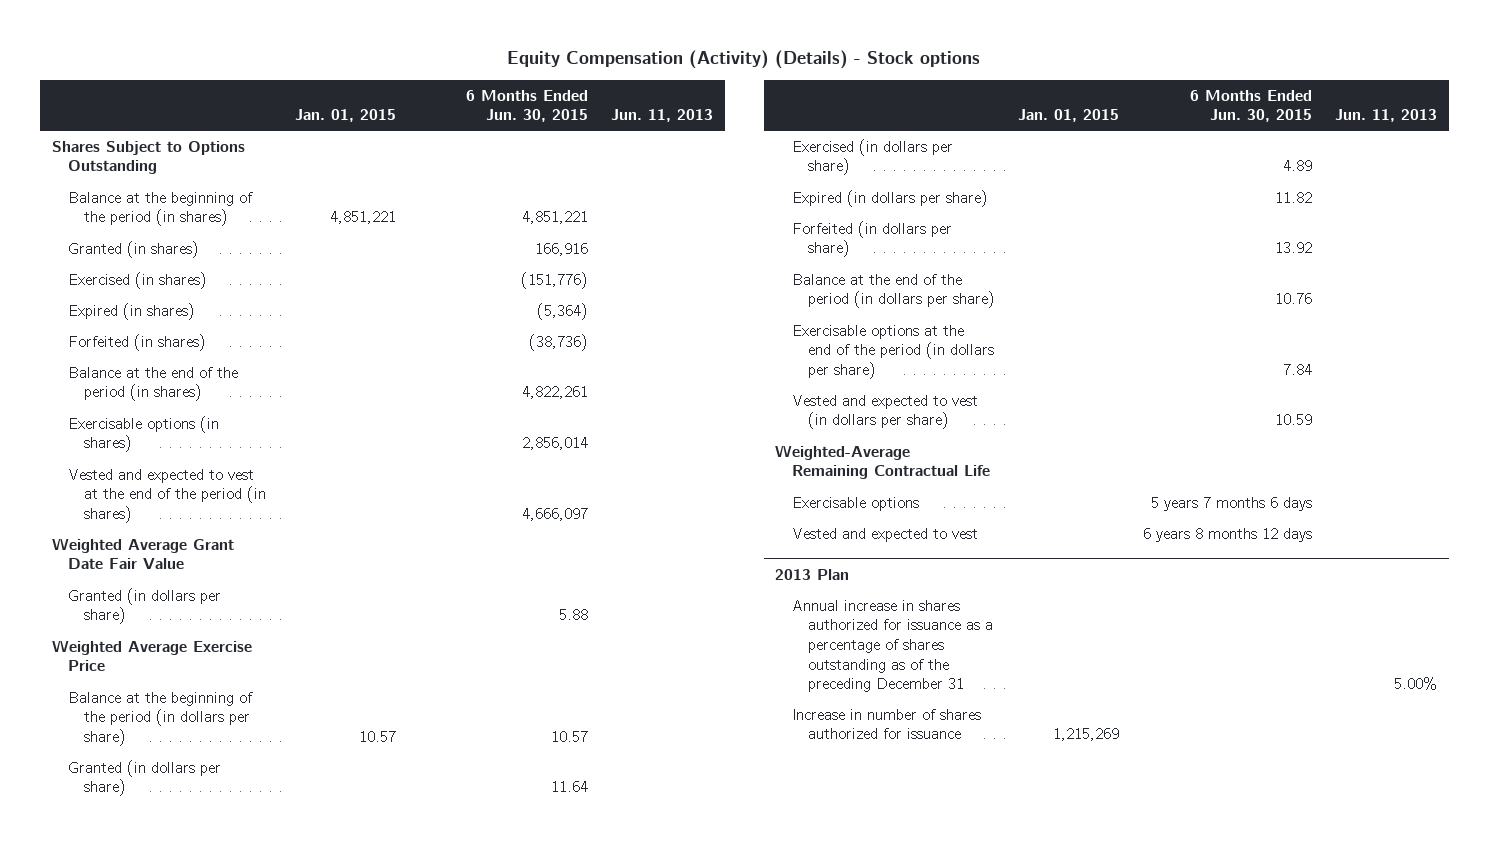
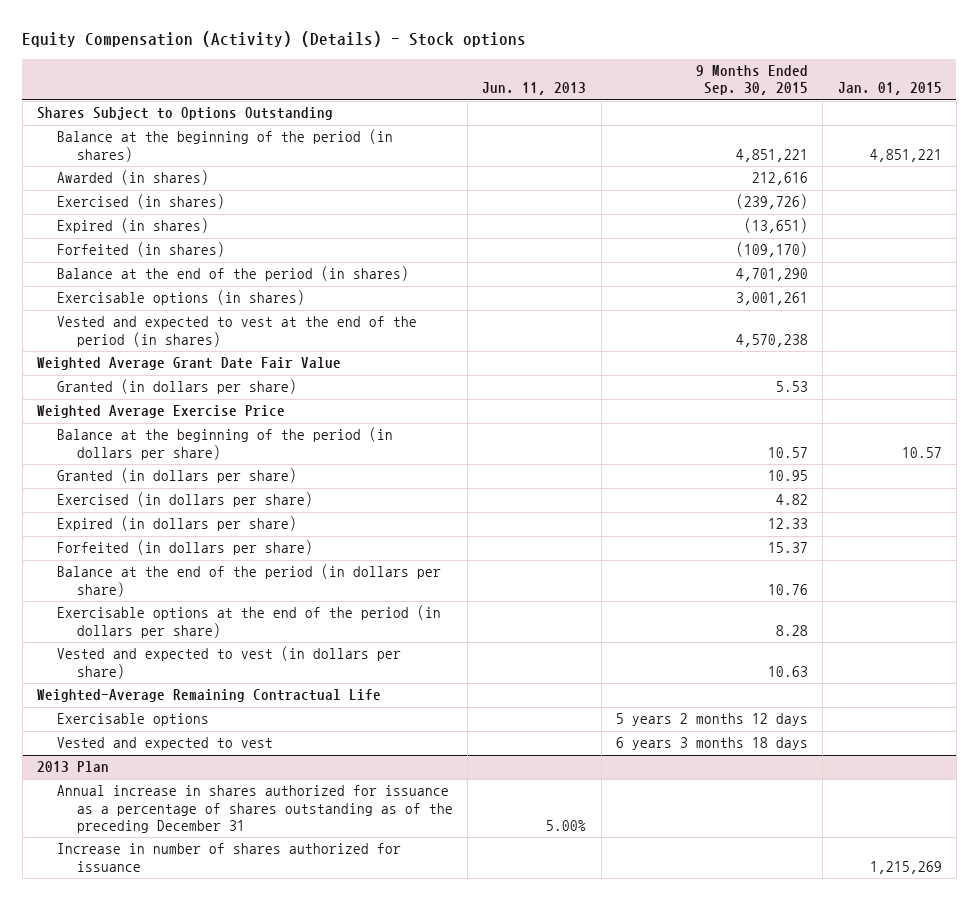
- | Jan. 01, 2015 | 6 Months Ended Jun. 30, 2015 | Jun. 11, 2013
+ | Jun. 11, 2013 | 9 Months Ended Sep. 30, 2015 | Jan. 01, 2015
- Granted (in shares) | | 166,916 |
+ Awarded (in shares) | | 212,616 |

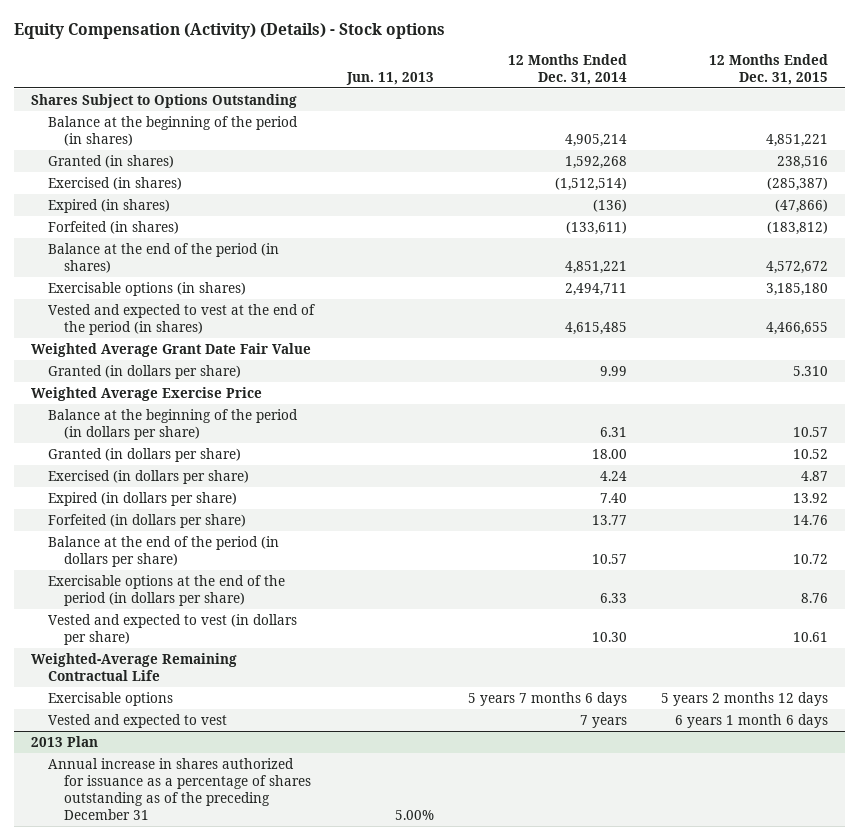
- | Jun. 11, 2013 | 9 Months Ended Sep. 30, 2015 | Jan. 01, 2015
+ | Jun. 11, 2013 | 12 Months Ended Dec. 31, 2014 | 12 Months Ended Dec. 31, 2015
- Awarded (in shares) | | 212,616 |
+ Granted (in shares) | | 1,592,268 | 238,516
@ 2013 Plan
- Increase in number of shares authorized for issuance | | | 1,215,269

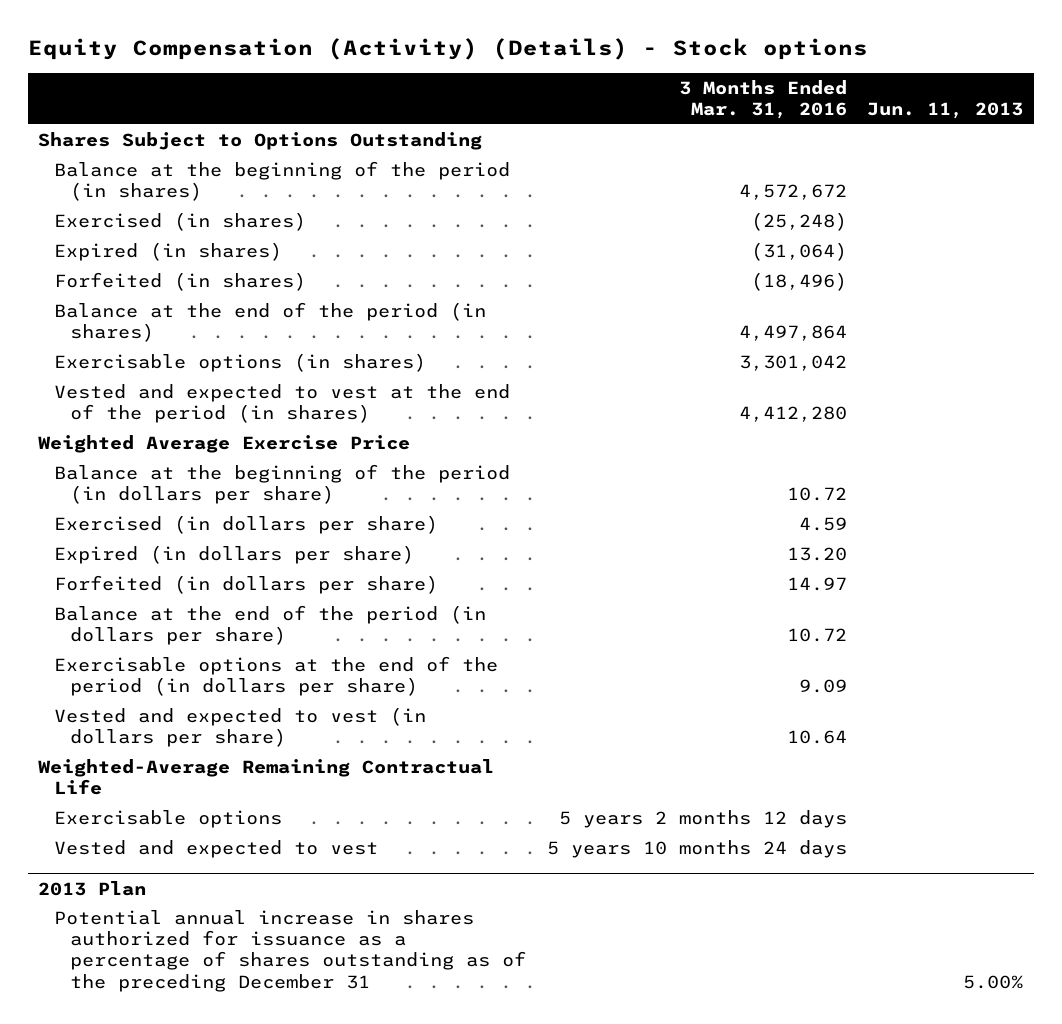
- | Jun. 11, 2013 | 12 Months Ended Dec. 31, 2014 | 12 Months Ended Dec. 31, 2015
+ | 3 Months Ended Mar. 31, 2016 | Jun. 11, 2013
- Granted (in shares) | | 1,592,268 | 238,516
- Weighted Average Grant Date Fair Value
- Granted (in dollars per share) | | 9.99 | 5.310
- Granted (in dollars per share) | | 18.00 | 10.52
@ 2013 Plan
- Annual increase in shares authorized for issuance as a percentage of shares outstanding as of the preceding December 31 | 5.00% | |
+ Potential annual increase in shares authorized for issuance as a percentage of shares outstanding as of the preceding December 31 | | 5.00%

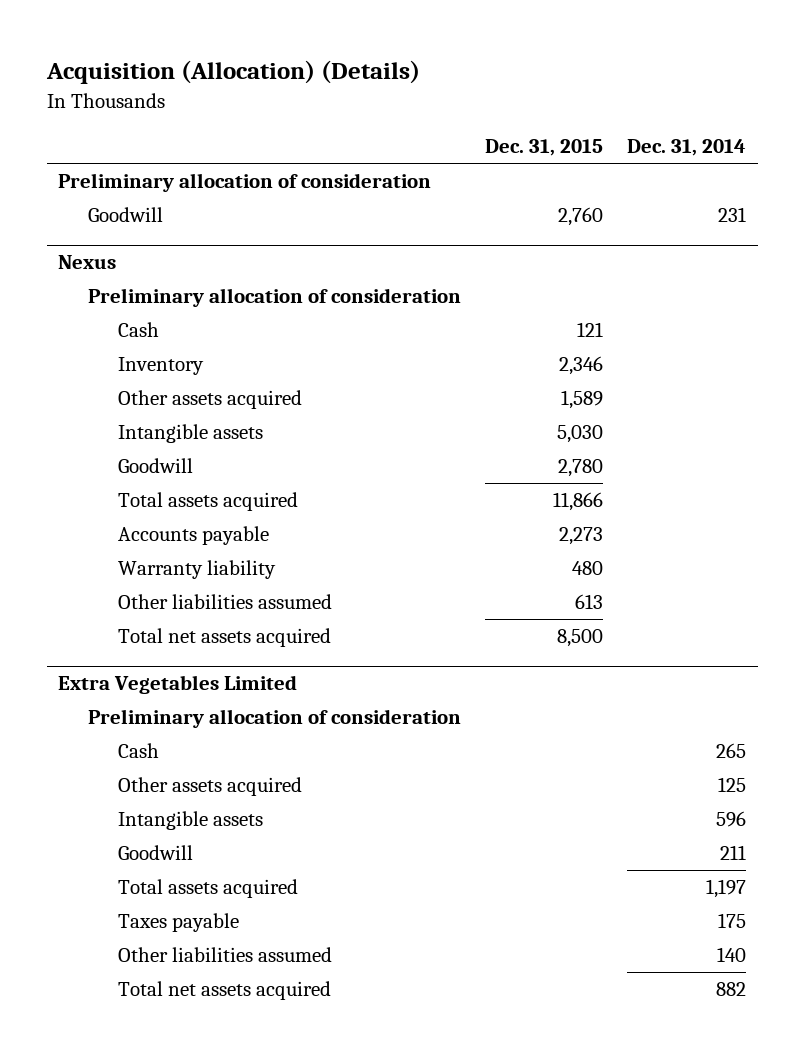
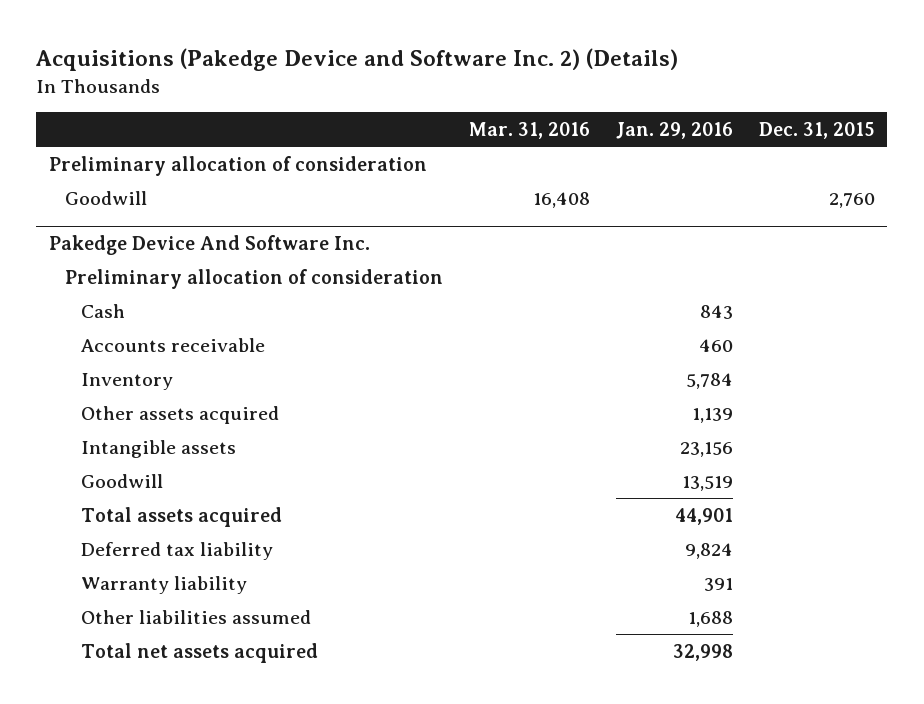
- Acquisition (Allocation) (Details)
+ Acquisitions (Pakedge Device and Software Inc. 2) (Details)
- | Dec. 31, 2015 | Dec. 31, 2014
+ | Mar. 31, 2016 | Jan. 29, 2016 | Dec. 31, 2015
- Nexus
- Preliminary allocation of consideration
- Cash | 121 |
- Inventory | 2,346 |
- Other assets acquired | 1,589 |
- Intangible assets | 5,030 |
- Goodwill | 2,780 |
- Total assets acquired | 11,866 |
- Accounts payable | 2,273 |
- Warranty liability | 480 |
- Other liabilities assumed | 613 |
- Total net assets acquired | 8,500 |
- Extra Vegetables Limited
- Preliminary allocation of consideration
- Cash | | 265
- Other assets acquired | | 125
- Intangible assets | | 596
- Goodwill | | 211
- Total assets acquired | | 1,197
- Taxes payable | | 175
- Other liabilities assumed | | 140
- Total net assets acquired | | 882
+ Pakedge Device And Software Inc.
+ Preliminary allocation of consideration
+ Cash | | 843 |
+ Accounts receivable | | 460 |
+ Inventory | | 5,784 |
+ Other assets acquired | | 1,139 |
+ Intangible assets | | 23,156 |
+ Goodwill | | 13,519 |
+ Total assets acquired | | 44,901 |
+ Deferred tax liability | | 9,824 |
+ Warranty liability | | 391 |
+ Other liabilities assumed | | 1,688 |
+ Total net assets acquired | | 32,998 |

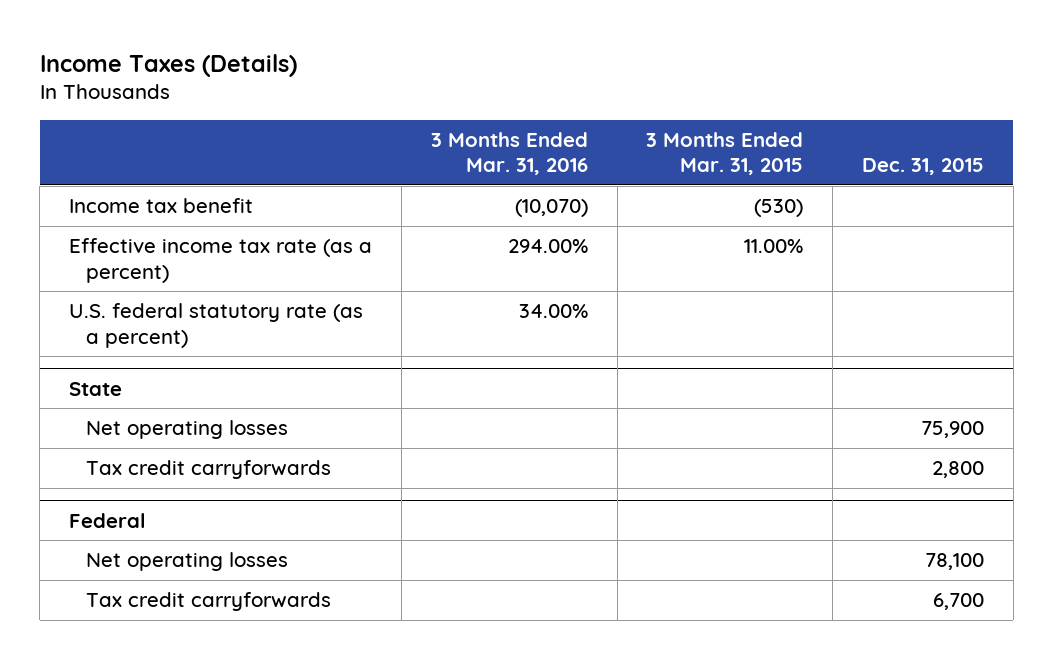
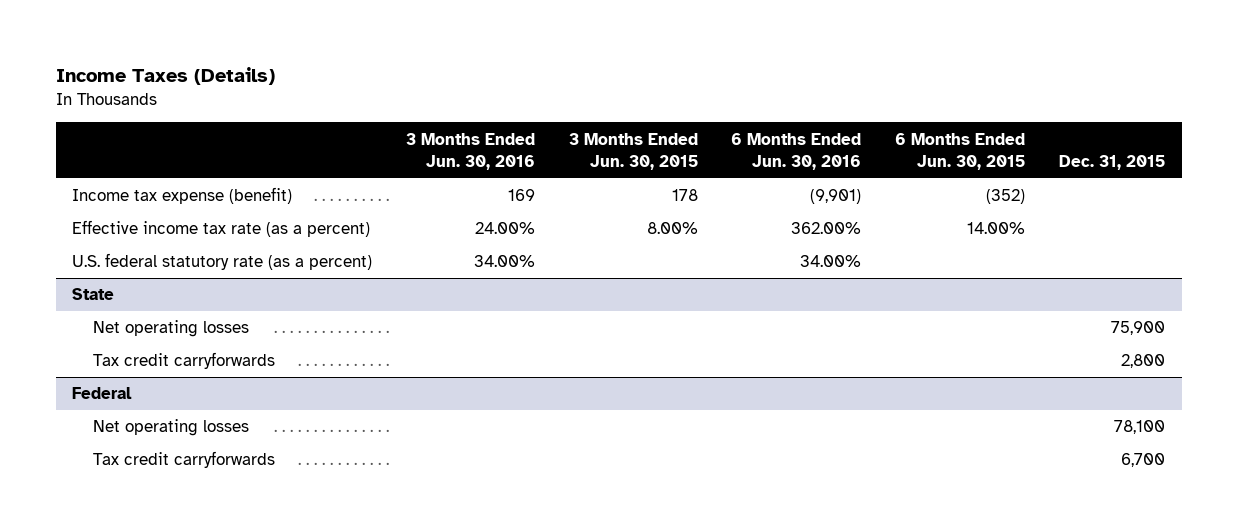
- | 3 Months Ended Mar. 31, 2016 | 3 Months Ended Mar. 31, 2015 | Dec. 31, 2015
+ | 3 Months Ended Jun. 30, 2016 | 3 Months Ended Jun. 30, 2015 | 6 Months Ended Jun. 30, 2016 | 6 Months Ended Jun. 30, 2015 | Dec. 31, 2015
- Income tax benefit | (10,070) | (530) |
+ Income tax expense (benefit) | 169 | 178 | (9,901) | (352) |

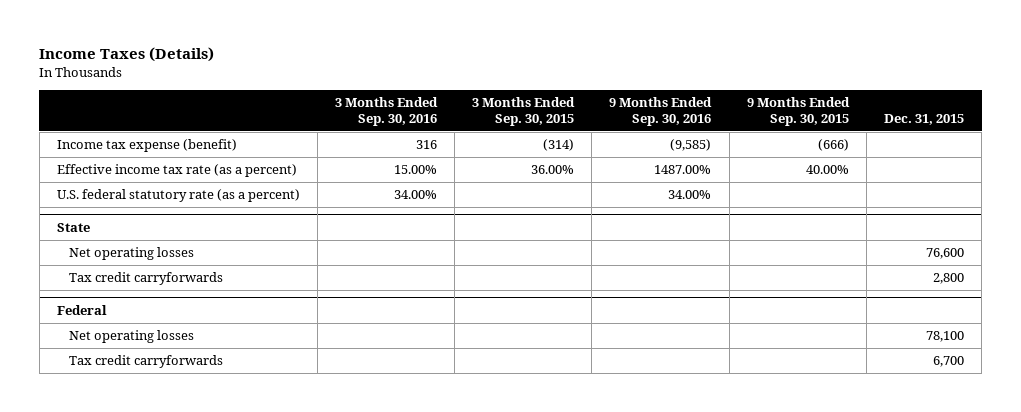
- | 3 Months Ended Jun. 30, 2016 | 3 Months Ended Jun. 30, 2015 | 6 Months Ended Jun. 30, 2016 | 6 Months Ended Jun. 30, 2015 | Dec. 31, 2015
+ | 3 Months Ended Sep. 30, 2016 | 3 Months Ended Sep. 30, 2015 | 9 Months Ended Sep. 30, 2016 | 9 Months Ended Sep. 30, 2015 | Dec. 31, 2015
@ State
- Net operating losses | | | | | 75,900
+ Net operating losses | | | | | 76,600

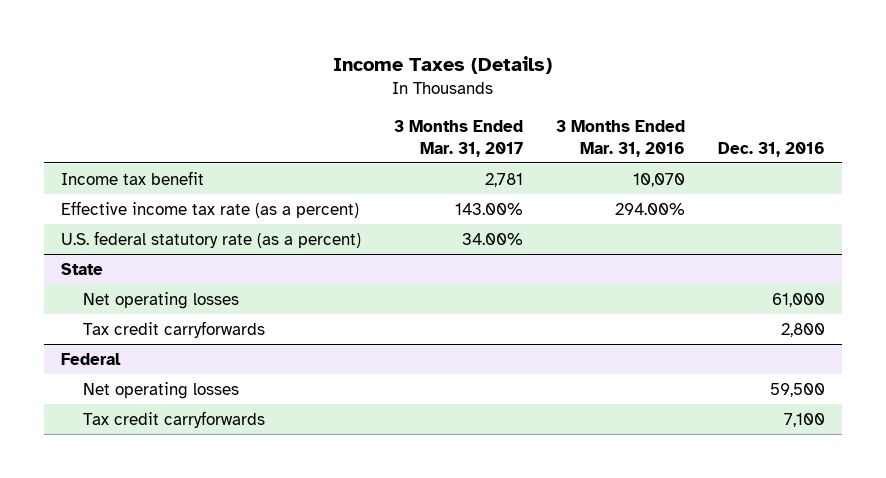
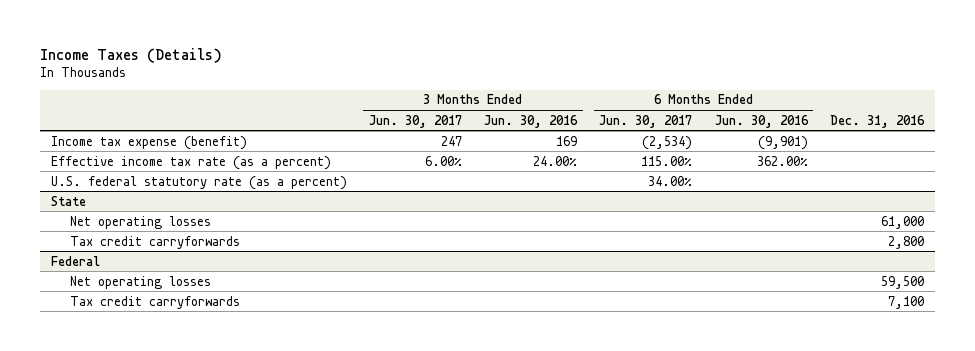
- | 3 Months Ended Mar. 31, 2017 | 3 Months Ended Mar. 31, 2016 | Dec. 31, 2016
+ | 3 Months Ended Jun. 30, 2017 | 3 Months Ended Jun. 30, 2016 | 6 Months Ended Jun. 30, 2017 | 6 Months Ended Jun. 30, 2016 | Dec. 31, 2016
- Income tax benefit | 2,781 | 10,070 |
+ Income tax expense (benefit) | 247 | 169 | (2,534) | (9,901) |

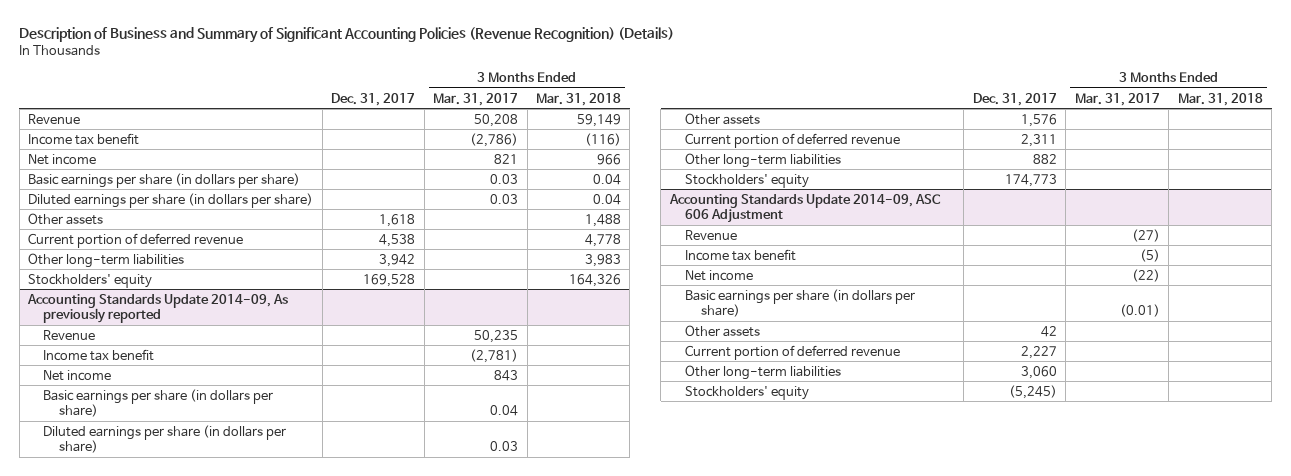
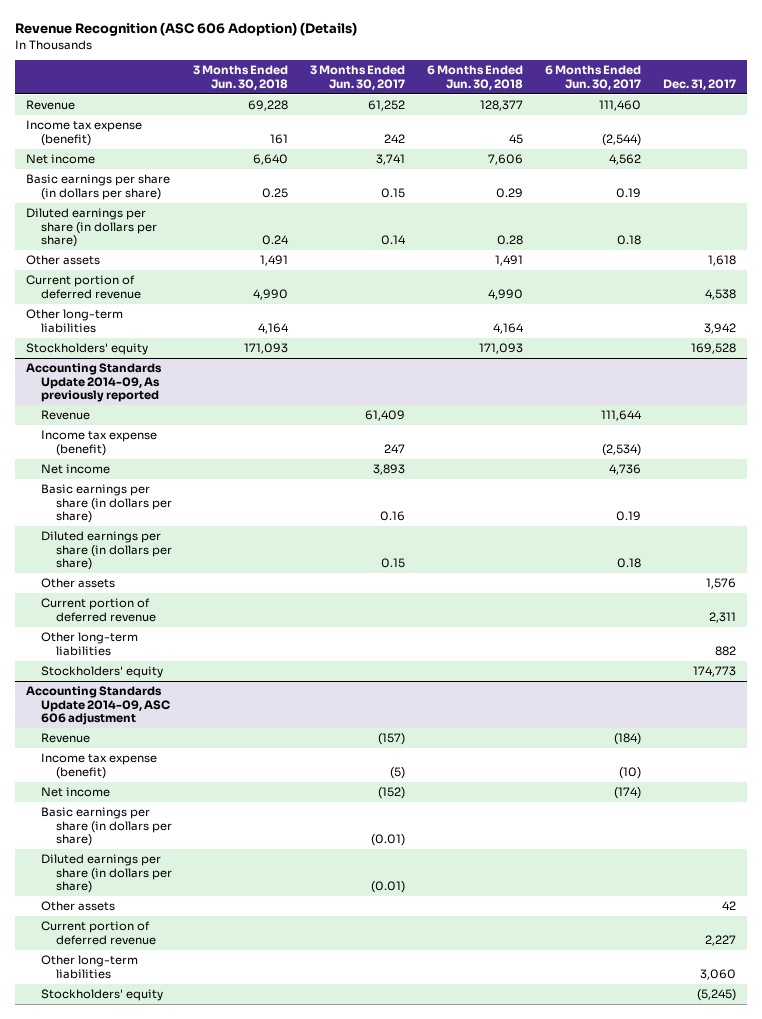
- Description of Business and Summary of Significant Accounting Policies (Revenue Recognition) (Details)
+ Revenue Recognition (ASC 606 Adoption) (Details)
- | Dec. 31, 2017 | 3 Months Ended Mar. 31, 2017 | 3 Months Ended Mar. 31, 2018
+ | 3 Months Ended Jun. 30, 2018 | 3 Months Ended Jun. 30, 2017 | 6 Months Ended Jun. 30, 2018 | 6 Months Ended Jun. 30, 2017 | Dec. 31, 2017
- Income tax benefit | | (2,786) | (116)
+ Income tax expense (benefit) | 161 | 242 | 45 | (2,544) |
@ Accounting Standards Update 2014-09, As previously reported
- Income tax benefit | | (2,781) |
+ Income tax expense (benefit) | | 247 | | (2,534) |
- Accounting Standards Update 2014-09, ASC 606 Adjustment
+ Accounting Standards Update 2014-09, ASC 606 adjustment
- Income tax benefit | | (5) |
+ Income tax expense (benefit) | | (5) | | (10) |
+ Diluted earnings per share (in dollars per share) | | (0.01) | | |

